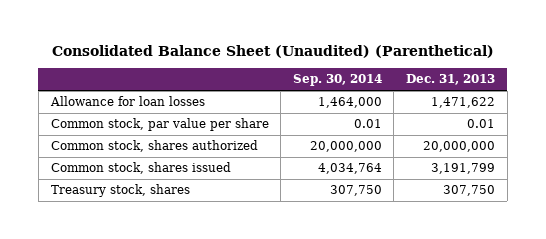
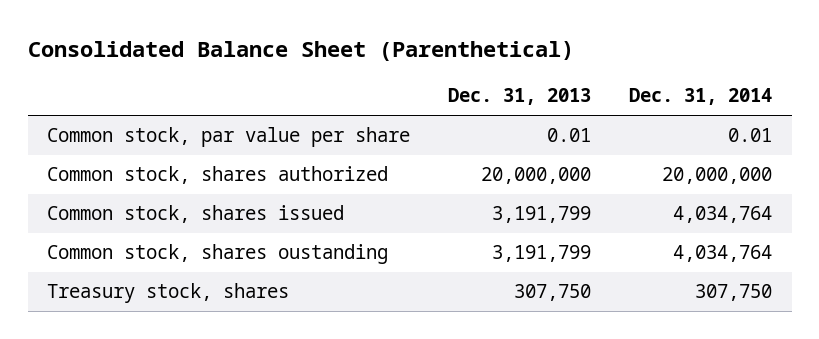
- Consolidated Balance Sheet (Unaudited) (Parenthetical)
+ Consolidated Balance Sheet (Parenthetical)
- | Sep. 30, 2014 | Dec. 31, 2013
+ | Dec. 31, 2013 | Dec. 31, 2014
- Allowance for loan losses | 1,464,000 | 1,471,622
+ Common stock, shares oustanding | 3,191,799 | 4,034,764

